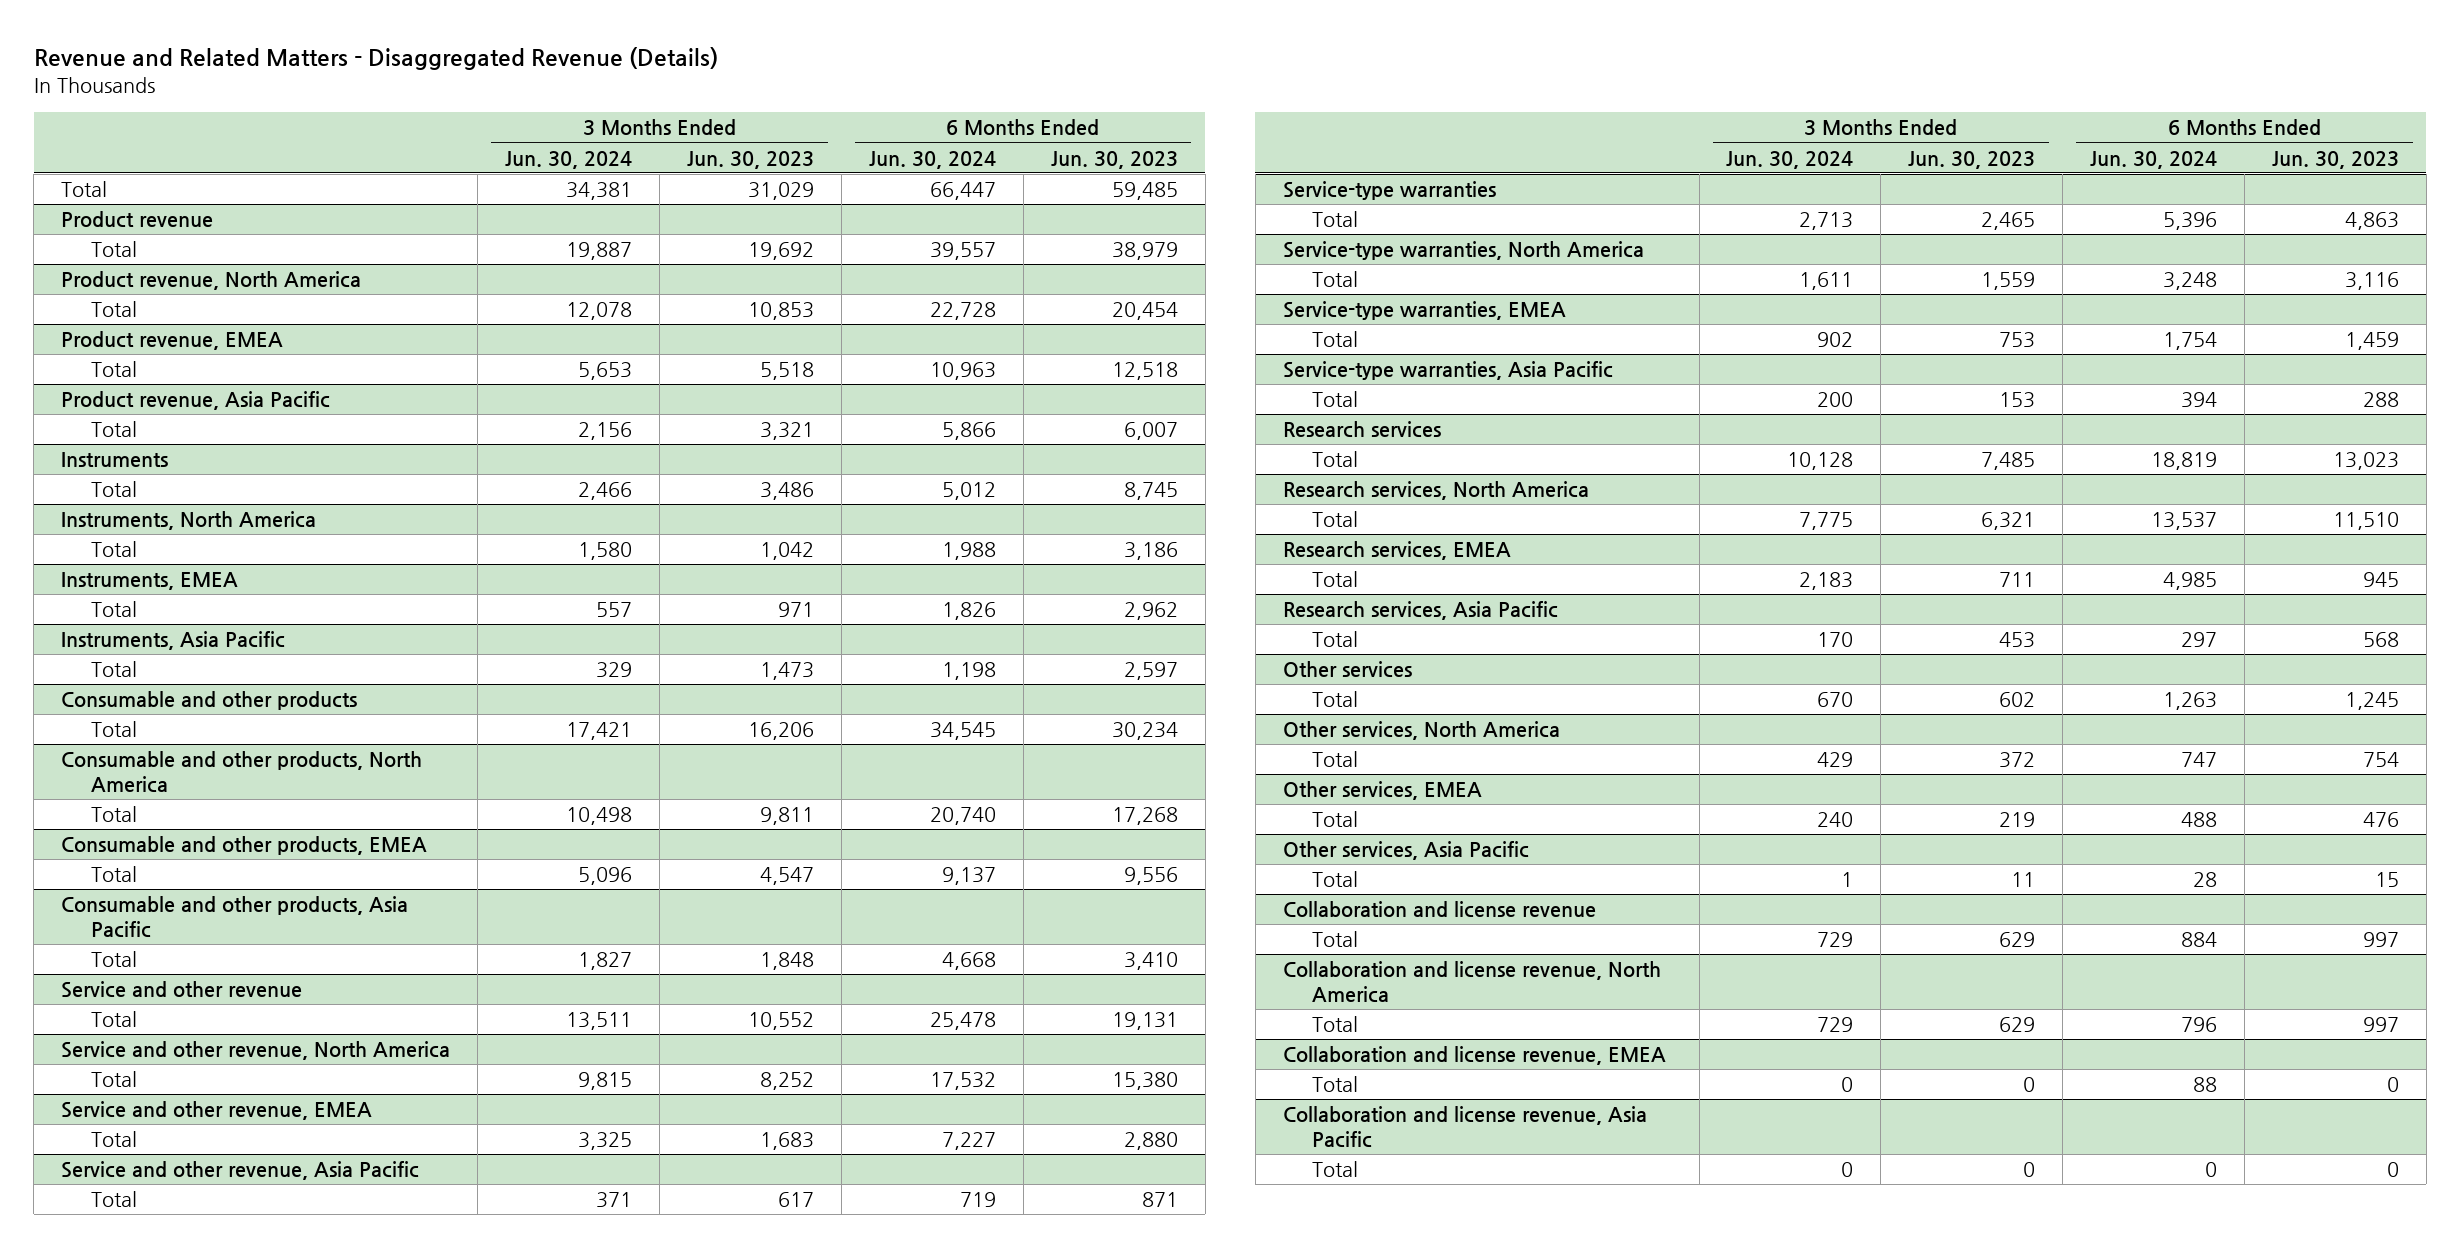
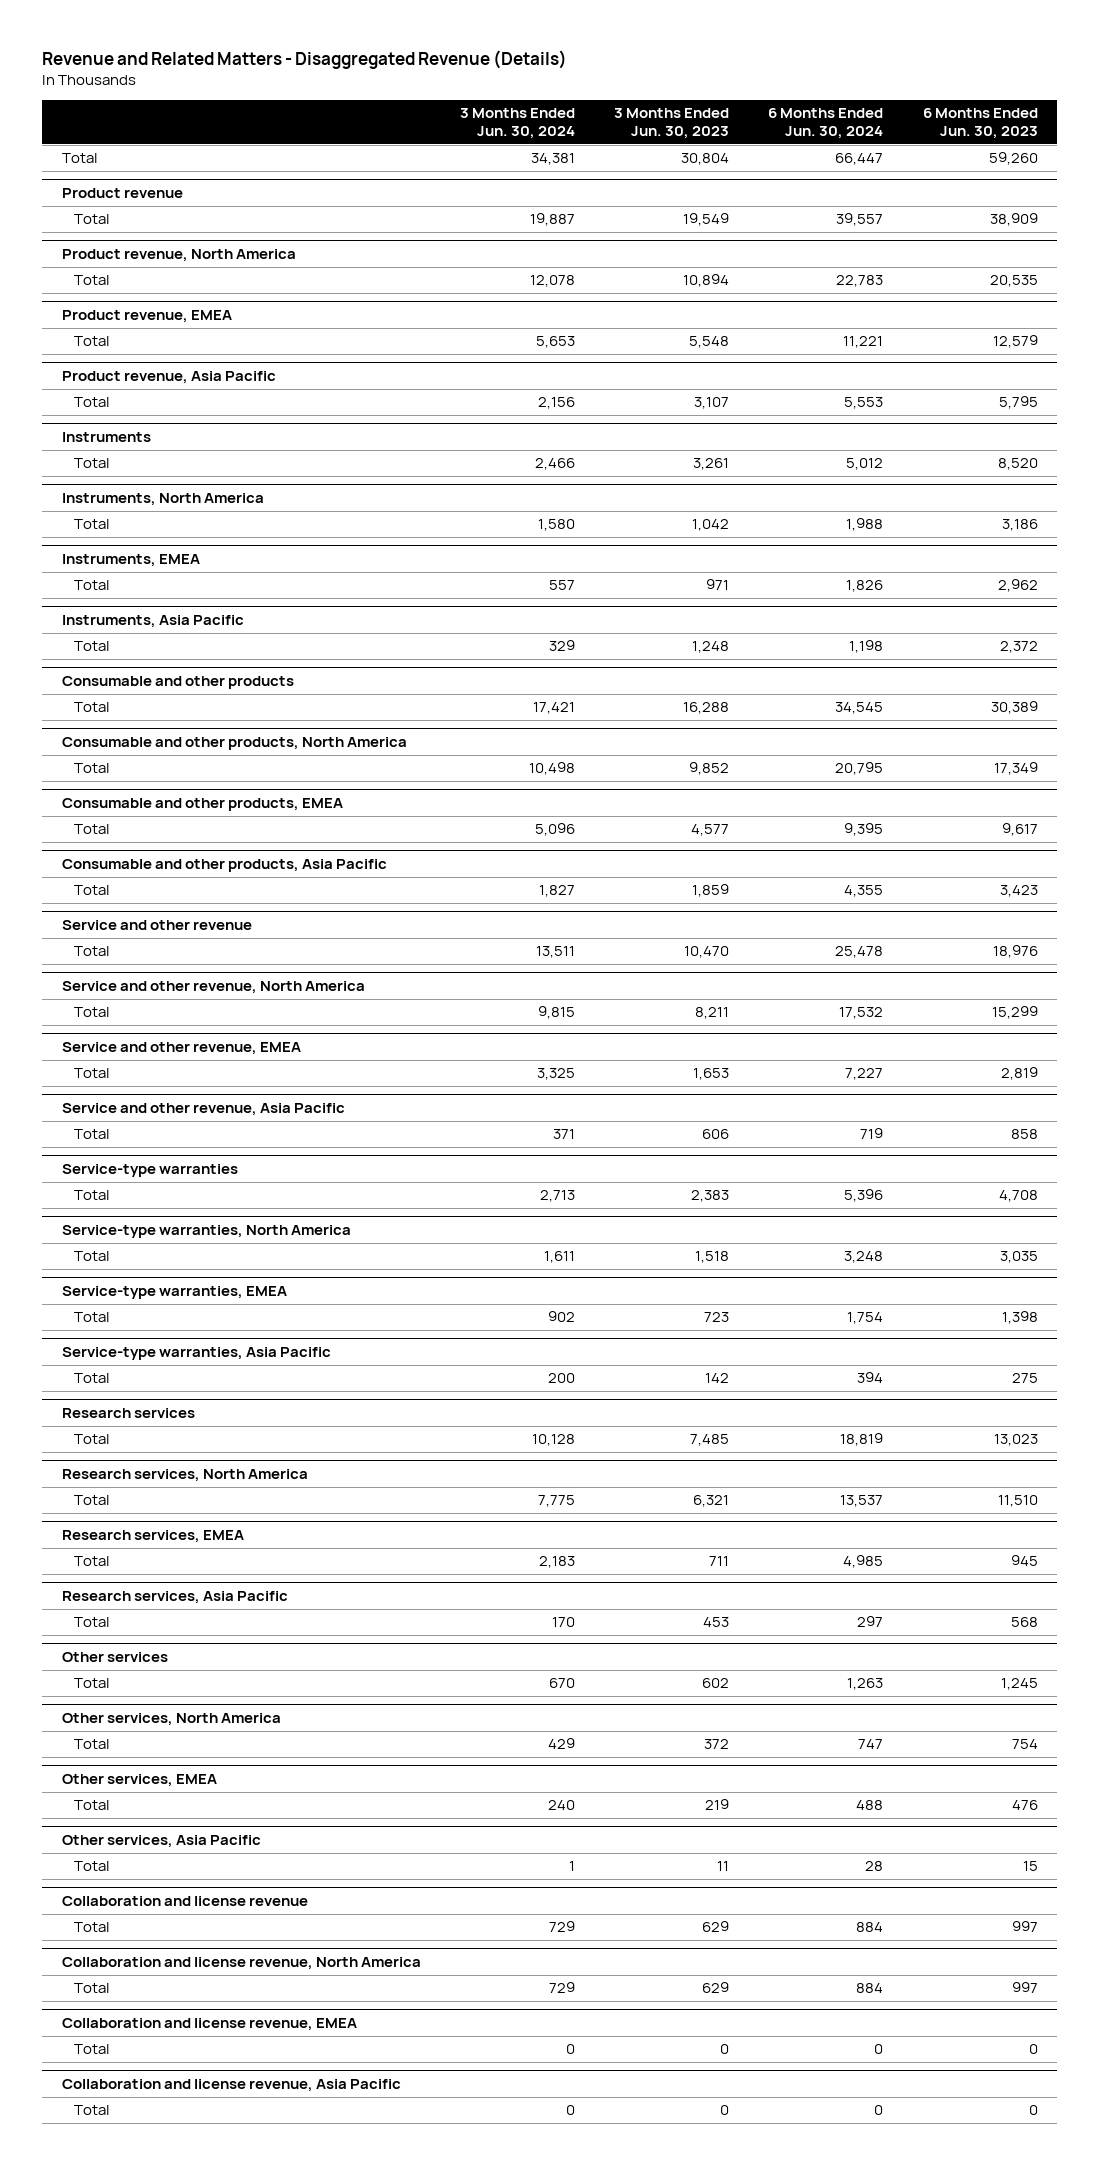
- Total | 34,381 | 31,029 | 66,447 | 59,485
+ Total | 34,381 | 30,804 | 66,447 | 59,260
@ Product revenue
- Total | 19,887 | 19,692 | 39,557 | 38,979
+ Total | 19,887 | 19,549 | 39,557 | 38,909
@ Product revenue, North America
- Total | 12,078 | 10,853 | 22,728 | 20,454
+ Total | 12,078 | 10,894 | 22,783 | 20,535
@ Product revenue, EMEA
- Total | 5,653 | 5,518 | 10,963 | 12,518
+ Total | 5,653 | 5,548 | 11,221 | 12,579
@ Product revenue, Asia Pacific
- Total | 2,156 | 3,321 | 5,866 | 6,007
+ Total | 2,156 | 3,107 | 5,553 | 5,795
@ Instruments
- Total | 2,466 | 3,486 | 5,012 | 8,745
+ Total | 2,466 | 3,261 | 5,012 | 8,520
@ Instruments, Asia Pacific
- Total | 329 | 1,473 | 1,198 | 2,597
+ Total | 329 | 1,248 | 1,198 | 2,372
@ Consumable and other products
- Total | 17,421 | 16,206 | 34,545 | 30,234
+ Total | 17,421 | 16,288 | 34,545 | 30,389
@ Consumable and other products, North America
- Total | 10,498 | 9,811 | 20,740 | 17,268
+ Total | 10,498 | 9,852 | 20,795 | 17,349
@ Consumable and other products, EMEA
- Total | 5,096 | 4,547 | 9,137 | 9,556
+ Total | 5,096 | 4,577 | 9,395 | 9,617
@ Consumable and other products, Asia Pacific
- Total | 1,827 | 1,848 | 4,668 | 3,410
+ Total | 1,827 | 1,859 | 4,355 | 3,423
@ Service and other revenue
- Total | 13,511 | 10,552 | 25,478 | 19,131
+ Total | 13,511 | 10,470 | 25,478 | 18,976
@ Service and other revenue, North America
- Total | 9,815 | 8,252 | 17,532 | 15,380
+ Total | 9,815 | 8,211 | 17,532 | 15,299
@ Service and other revenue, EMEA
- Total | 3,325 | 1,683 | 7,227 | 2,880
+ Total | 3,325 | 1,653 | 7,227 | 2,819
@ Service and other revenue, Asia Pacific
- Total | 371 | 617 | 719 | 871
+ Total | 371 | 606 | 719 | 858
@ Service-type warranties
- Total | 2,713 | 2,465 | 5,396 | 4,863
+ Total | 2,713 | 2,383 | 5,396 | 4,708
@ Service-type warranties, North America
- Total | 1,611 | 1,559 | 3,248 | 3,116
+ Total | 1,611 | 1,518 | 3,248 | 3,035
@ Service-type warranties, EMEA
- Total | 902 | 753 | 1,754 | 1,459
+ Total | 902 | 723 | 1,754 | 1,398
@ Service-type warranties, Asia Pacific
- Total | 200 | 153 | 394 | 288
+ Total | 200 | 142 | 394 | 275
@ Collaboration and license revenue, North America
- Total | 729 | 629 | 796 | 997
+ Total | 729 | 629 | 884 | 997
@ Collaboration and license revenue, EMEA
- Total | 0 | 0 | 88 | 0
+ Total | 0 | 0 | 0 | 0

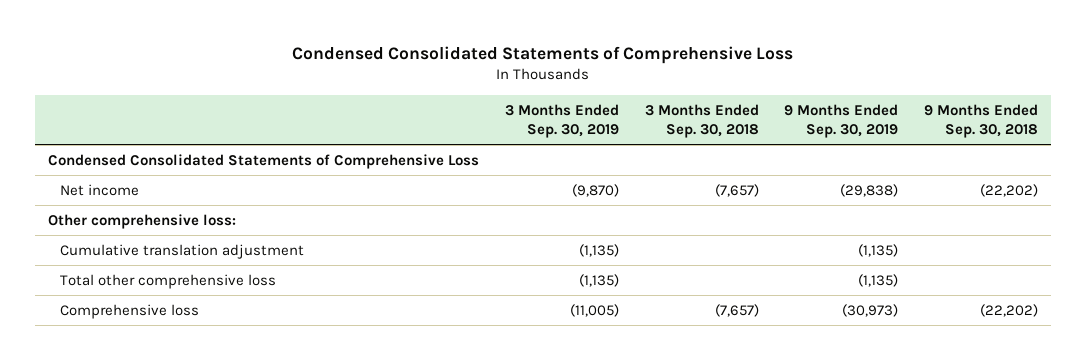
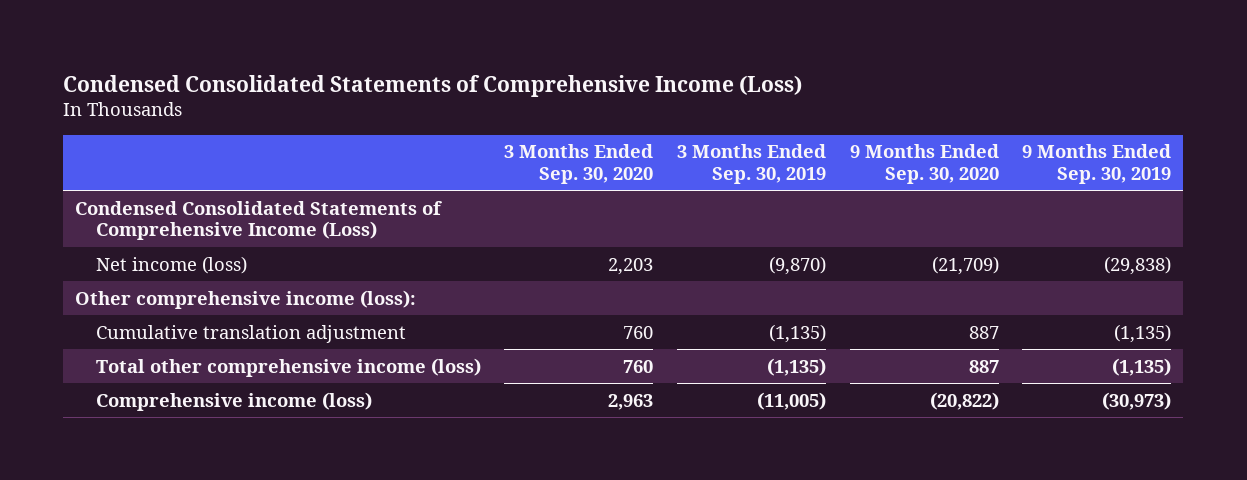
- Condensed Consolidated Statements of Comprehensive Loss
+ Condensed Consolidated Statements of Comprehensive Income (Loss)
- | 3 Months Ended Sep. 30, 2019 | 3 Months Ended Sep. 30, 2018 | 9 Months Ended Sep. 30, 2019 | 9 Months Ended Sep. 30, 2018
+ | 3 Months Ended Sep. 30, 2020 | 3 Months Ended Sep. 30, 2019 | 9 Months Ended Sep. 30, 2020 | 9 Months Ended Sep. 30, 2019
- Condensed Consolidated Statements of Comprehensive Loss
- Net income | (9,870) | (7,657) | (29,838) | (22,202)
- Other comprehensive loss:
+ Condensed Consolidated Statements of Comprehensive Income (Loss)
+ Net income (loss) | 2,203 | (9,870) | (21,709) | (29,838)
+ Other comprehensive income (loss):
- Total other comprehensive loss | (1,135) | | (1,135) |
- Comprehensive loss | (11,005) | (7,657) | (30,973) | (22,202)
+ Total other comprehensive income (loss) | 760 | (1,135) | 887 | (1,135)
+ Comprehensive income (loss) | 2,963 | (11,005) | (20,822) | (30,973)

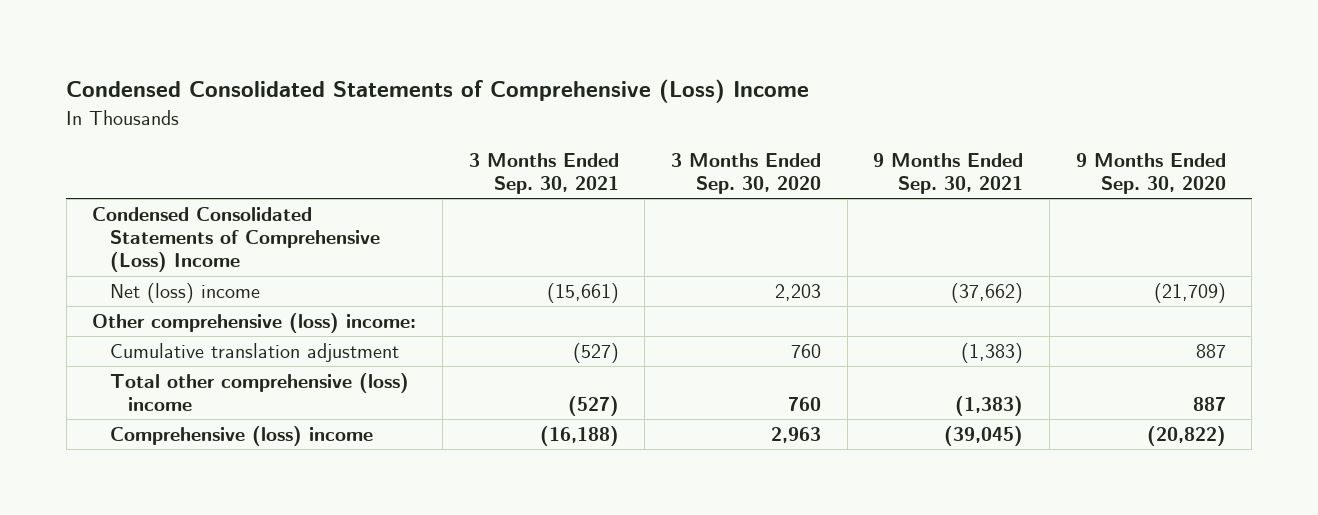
- Condensed Consolidated Statements of Comprehensive Income (Loss)
+ Condensed Consolidated Statements of Comprehensive (Loss) Income
- | 3 Months Ended Sep. 30, 2020 | 3 Months Ended Sep. 30, 2019 | 9 Months Ended Sep. 30, 2020 | 9 Months Ended Sep. 30, 2019
+ | 3 Months Ended Sep. 30, 2021 | 3 Months Ended Sep. 30, 2020 | 9 Months Ended Sep. 30, 2021 | 9 Months Ended Sep. 30, 2020
- Condensed Consolidated Statements of Comprehensive Income (Loss)
- Net income (loss) | 2,203 | (9,870) | (21,709) | (29,838)
- Other comprehensive income (loss):
+ Condensed Consolidated Statements of Comprehensive (Loss) Income
+ Net (loss) income | (15,661) | 2,203 | (37,662) | (21,709)
+ Other comprehensive (loss) income:
- Total other comprehensive income (loss) | 760 | (1,135) | 887 | (1,135)
- Comprehensive income (loss) | 2,963 | (11,005) | (20,822) | (30,973)
+ Total other comprehensive (loss) income | (527) | 760 | (1,383) | 887
+ Comprehensive (loss) income | (16,188) | 2,963 | (39,045) | (20,822)

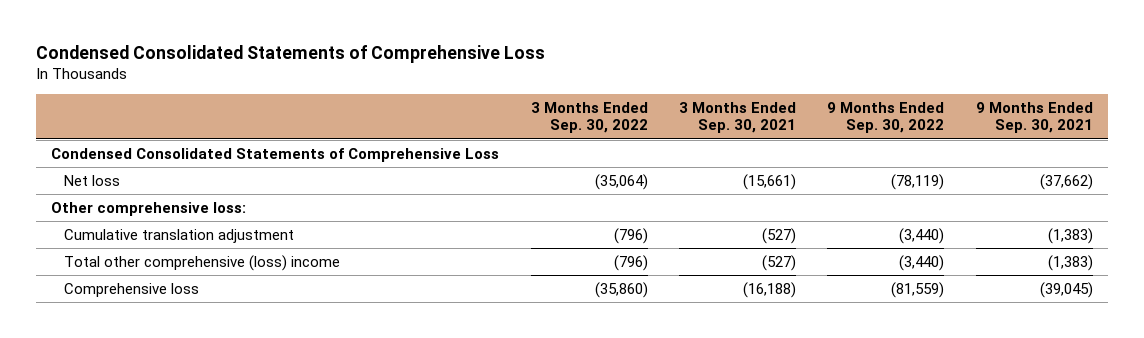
- Condensed Consolidated Statements of Comprehensive (Loss) Income
+ Condensed Consolidated Statements of Comprehensive Loss
- | 3 Months Ended Sep. 30, 2021 | 3 Months Ended Sep. 30, 2020 | 9 Months Ended Sep. 30, 2021 | 9 Months Ended Sep. 30, 2020
+ | 3 Months Ended Sep. 30, 2022 | 3 Months Ended Sep. 30, 2021 | 9 Months Ended Sep. 30, 2022 | 9 Months Ended Sep. 30, 2021
- Condensed Consolidated Statements of Comprehensive (Loss) Income
- Net (loss) income | (15,661) | 2,203 | (37,662) | (21,709)
- Other comprehensive (loss) income:
+ Condensed Consolidated Statements of Comprehensive Loss
+ Net loss | (35,064) | (15,661) | (78,119) | (37,662)
+ Other comprehensive loss:
- Comprehensive (loss) income | (16,188) | 2,963 | (39,045) | (20,822)
+ Comprehensive loss | (35,860) | (16,188) | (81,559) | (39,045)

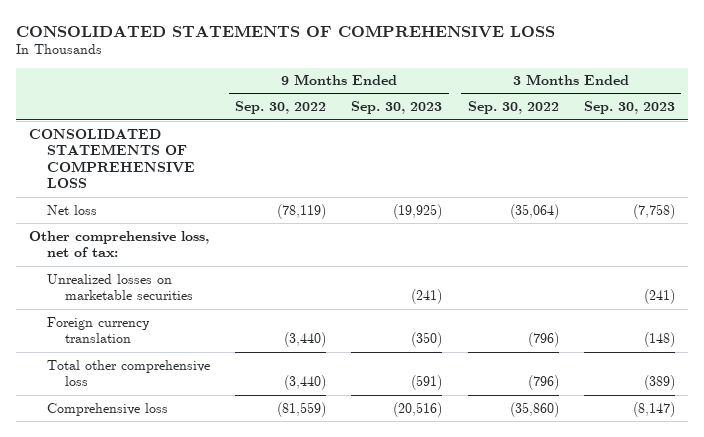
- Condensed Consolidated Statements of Comprehensive Loss
+ CONSOLIDATED STATEMENTS OF COMPREHENSIVE LOSS
- | 3 Months Ended Sep. 30, 2022 | 3 Months Ended Sep. 30, 2021 | 9 Months Ended Sep. 30, 2022 | 9 Months Ended Sep. 30, 2021
+ | 9 Months Ended Sep. 30, 2022 | 9 Months Ended Sep. 30, 2023 | 3 Months Ended Sep. 30, 2022 | 3 Months Ended Sep. 30, 2023
- Condensed Consolidated Statements of Comprehensive Loss
+ CONSOLIDATED STATEMENTS OF COMPREHENSIVE LOSS
- Other comprehensive loss:
- Cumulative translation adjustment | (796) | (527) | (3,440) | (1,383)
- Total other comprehensive (loss) income | (796) | (527) | (3,440) | (1,383)
+ Other comprehensive loss, net of tax:
+ Unrealized losses on marketable securities | | (241) | | (241)
+ Foreign currency translation | (3,440) | (350) | (796) | (148)
+ Total other comprehensive loss | (3,440) | (591) | (796) | (389)

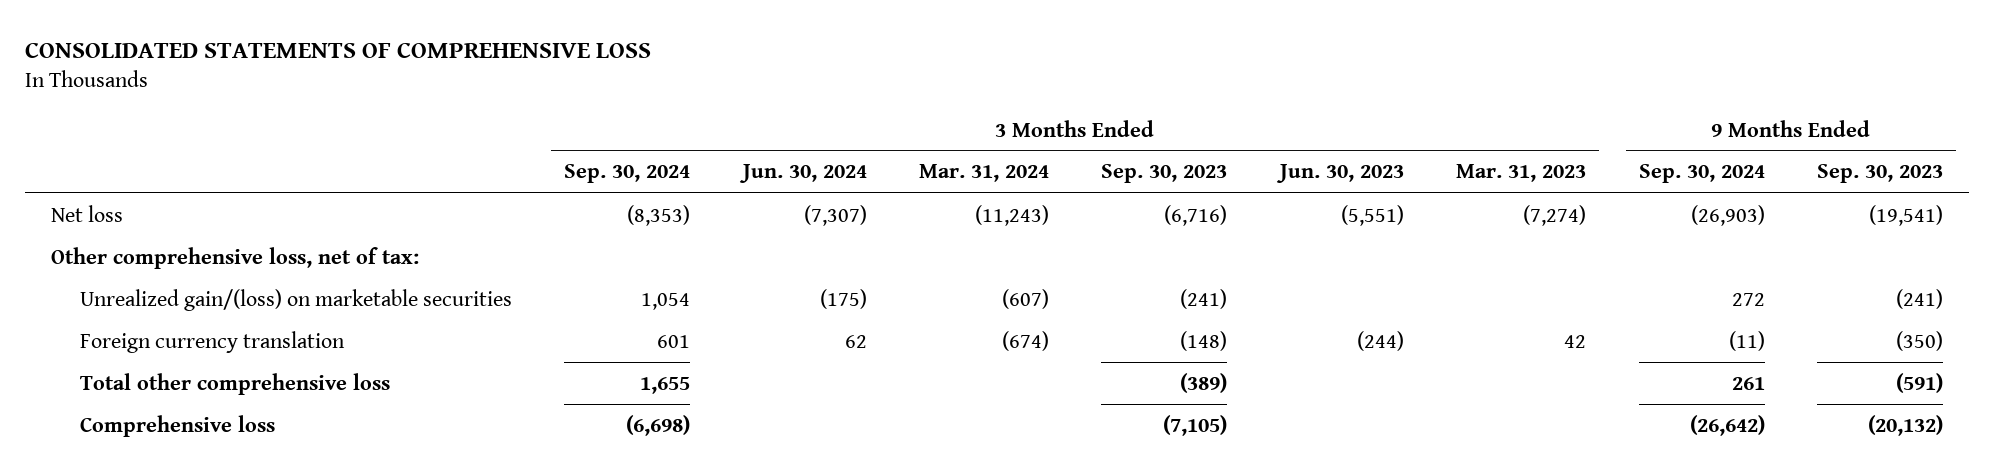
- | 9 Months Ended Sep. 30, 2022 | 9 Months Ended Sep. 30, 2023 | 3 Months Ended Sep. 30, 2022 | 3 Months Ended Sep. 30, 2023
+ | 3 Months Ended Sep. 30, 2024 | 3 Months Ended Jun. 30, 2024 | 3 Months Ended Mar. 31, 2024 | 3 Months Ended Sep. 30, 2023 | 3 Months Ended Jun. 30, 2023 | 3 Months Ended Mar. 31, 2023 | 9 Months Ended Sep. 30, 2024 | 9 Months Ended Sep. 30, 2023
- CONSOLIDATED STATEMENTS OF COMPREHENSIVE LOSS
- Net loss | (78,119) | (19,925) | (35,064) | (7,758)
+ Net loss | (8,353) | (7,307) | (11,243) | (6,716) | (5,551) | (7,274) | (26,903) | (19,541)
- Unrealized losses on marketable securities | | (241) | | (241)
+ Unrealized gain/(loss) on marketable securities | 1,054 | (175) | (607) | (241) | | | 272 | (241)
- Comprehensive loss | (81,559) | (20,516) | (35,860) | (8,147)
+ Comprehensive loss | (6,698) | | | (7,105) | | | (26,642) | (20,132)

